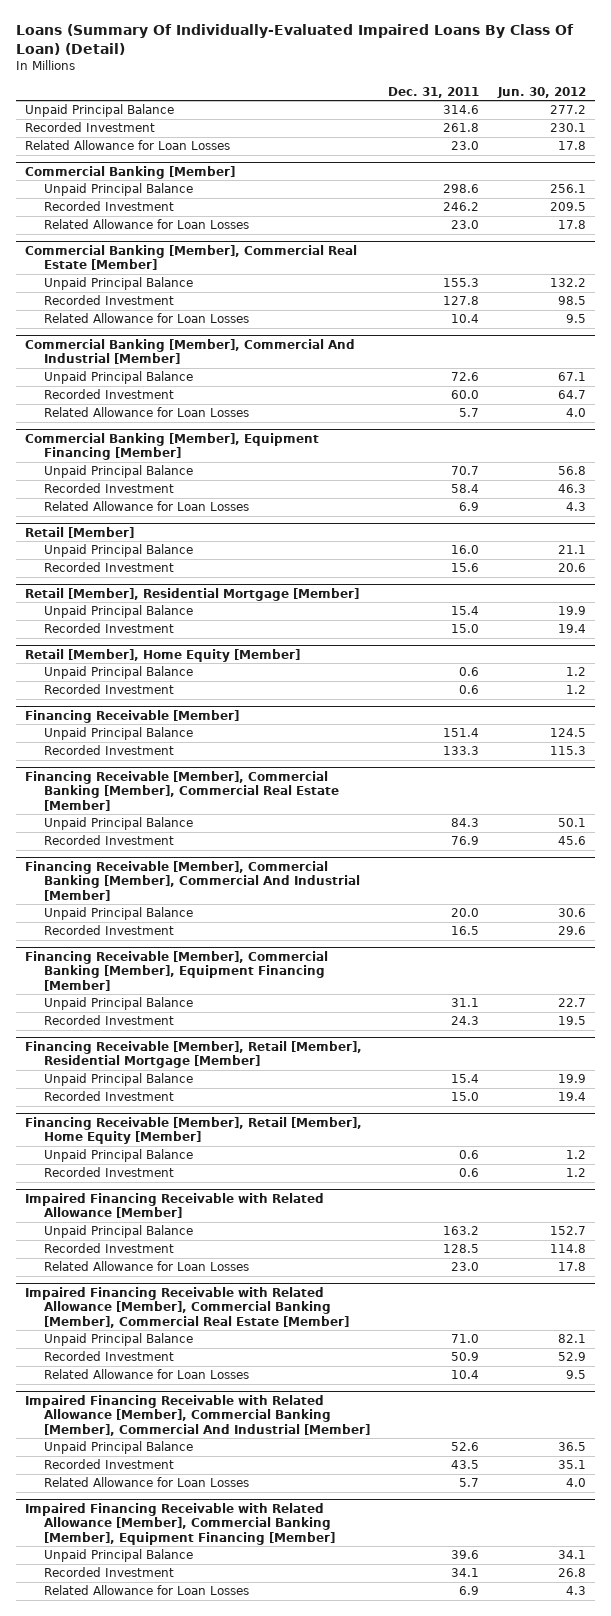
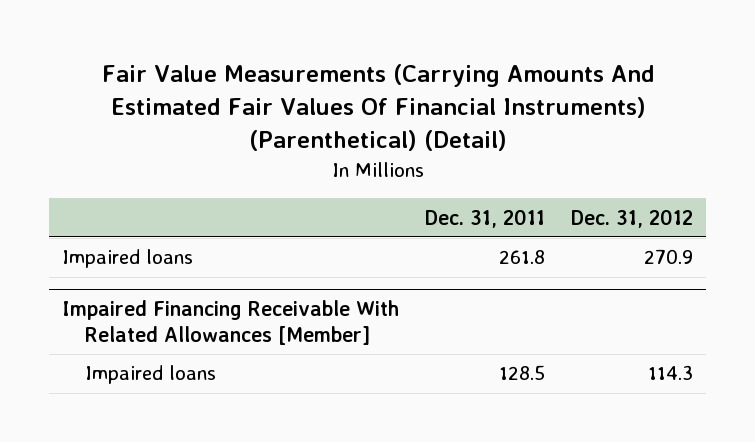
- Loans (Summary Of Individually-Evaluated Impaired Loans By Class Of Loan) (Detail)
+ Fair Value Measurements (Carrying Amounts And Estimated Fair Values Of Financial Instruments) (Parenthetical) (Detail)
- | Dec. 31, 2011 | Jun. 30, 2012
+ | Dec. 31, 2011 | Dec. 31, 2012
- Unpaid Principal Balance | 314.6 | 277.2
- Recorded Investment | 261.8 | 230.1
- Related Allowance for Loan Losses | 23.0 | 17.8
- Commercial Banking [Member]
- Unpaid Principal Balance | 298.6 | 256.1
- Recorded Investment | 246.2 | 209.5
- Related Allowance for Loan Losses | 23.0 | 17.8
- Commercial Banking [Member], Commercial Real Estate [Member]
- Unpaid Principal Balance | 155.3 | 132.2
- Recorded Investment | 127.8 | 98.5
- Related Allowance for Loan Losses | 10.4 | 9.5
- Commercial Banking [Member], Commercial And Industrial [Member]
- Unpaid Principal Balance | 72.6 | 67.1
- Recorded Investment | 60.0 | 64.7
- Related Allowance for Loan Losses | 5.7 | 4.0
- Commercial Banking [Member], Equipment Financing [Member]
- Unpaid Principal Balance | 70.7 | 56.8
- Recorded Investment | 58.4 | 46.3
- Related Allowance for Loan Losses | 6.9 | 4.3
- Retail [Member]
- Unpaid Principal Balance | 16.0 | 21.1
- Recorded Investment | 15.6 | 20.6
- Retail [Member], Residential Mortgage [Member]
- Unpaid Principal Balance | 15.4 | 19.9
- Recorded Investment | 15.0 | 19.4
- Retail [Member], Home Equity [Member]
- Unpaid Principal Balance | 0.6 | 1.2
- Recorded Investment | 0.6 | 1.2
- Financing Receivable [Member]
- Unpaid Principal Balance | 151.4 | 124.5
- Recorded Investment | 133.3 | 115.3
- Financing Receivable [Member], Commercial Banking [Member], Commercial Real Estate [Member]
- Unpaid Principal Balance | 84.3 | 50.1
- Recorded Investment | 76.9 | 45.6
- Financing Receivable [Member], Commercial Banking [Member], Commercial And Industrial [Member]
- Unpaid Principal Balance | 20.0 | 30.6
- Recorded Investment | 16.5 | 29.6
- Financing Receivable [Member], Commercial Banking [Member], Equipment Financing [Member]
- Unpaid Principal Balance | 31.1 | 22.7
- Recorded Investment | 24.3 | 19.5
- Financing Receivable [Member], Retail [Member], Residential Mortgage [Member]
- Unpaid Principal Balance | 15.4 | 19.9
- Recorded Investment | 15.0 | 19.4
- Financing Receivable [Member], Retail [Member], Home Equity [Member]
- Unpaid Principal Balance | 0.6 | 1.2
- Recorded Investment | 0.6 | 1.2
- Impaired Financing Receivable with Related Allowance [Member]
- Unpaid Principal Balance | 163.2 | 152.7
- Recorded Investment | 128.5 | 114.8
- Related Allowance for Loan Losses | 23.0 | 17.8
- Impaired Financing Receivable with Related Allowance [Member], Commercial Banking [Member], Commercial Real Estate [Member]
- Unpaid Principal Balance | 71.0 | 82.1
- Recorded Investment | 50.9 | 52.9
- Related Allowance for Loan Losses | 10.4 | 9.5
- Impaired Financing Receivable with Related Allowance [Member], Commercial Banking [Member], Commercial And Industrial [Member]
- Unpaid Principal Balance | 52.6 | 36.5
- Recorded Investment | 43.5 | 35.1
- Related Allowance for Loan Losses | 5.7 | 4.0
- Impaired Financing Receivable with Related Allowance [Member], Commercial Banking [Member], Equipment Financing [Member]
- Unpaid Principal Balance | 39.6 | 34.1
- Recorded Investment | 34.1 | 26.8
- Related Allowance for Loan Losses | 6.9 | 4.3
+ Impaired loans | 261.8 | 270.9
+ Impaired Financing Receivable With Related Allowances [Member]
+ Impaired loans | 128.5 | 114.3

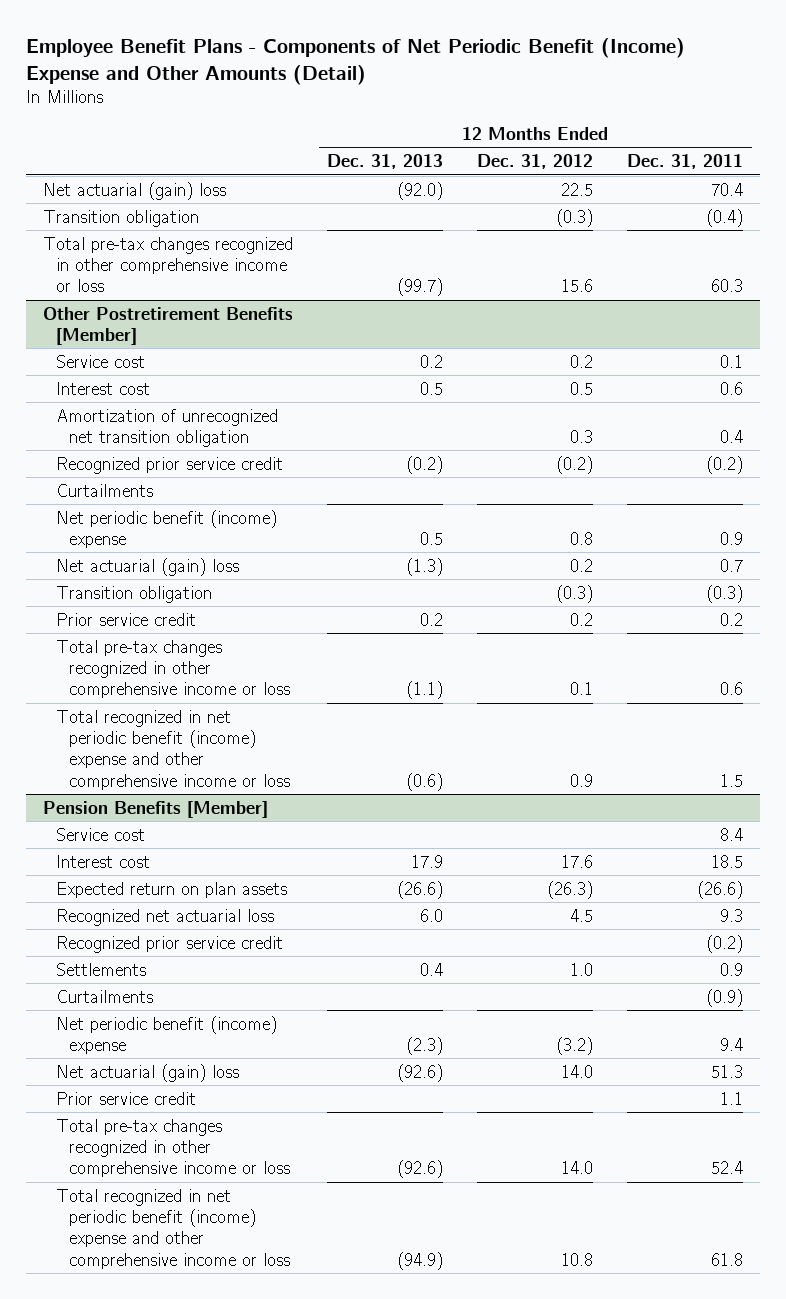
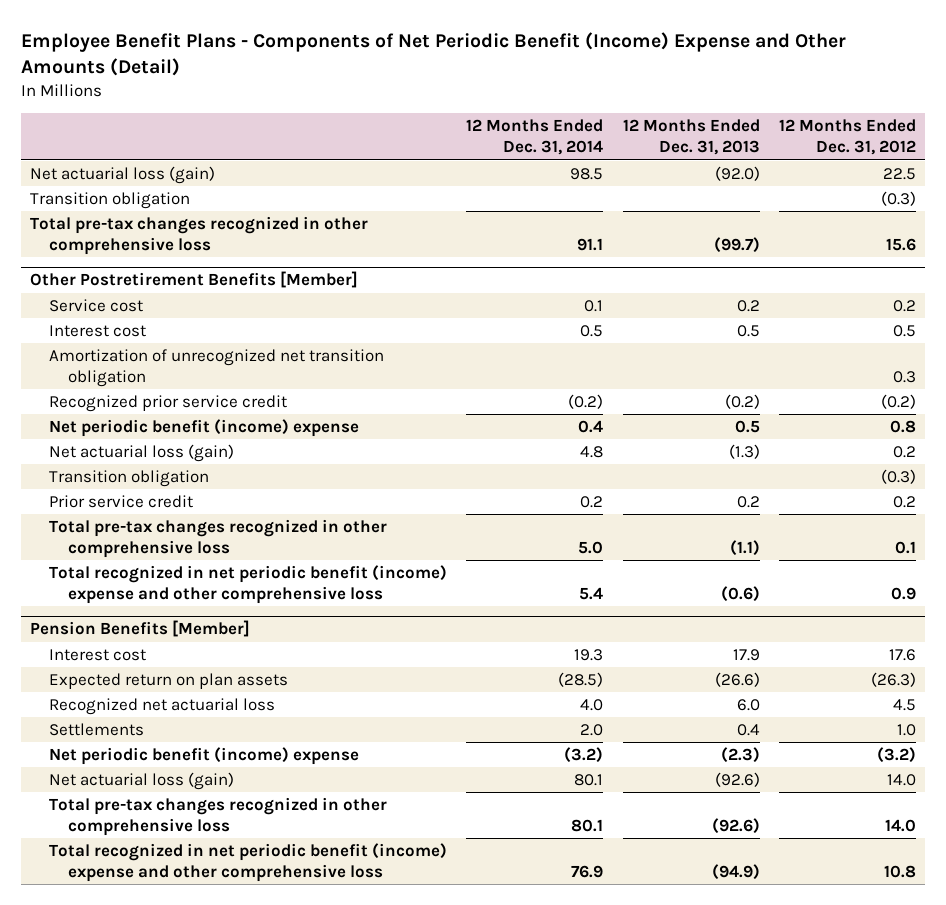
- | 12 Months Ended Dec. 31, 2013 | 12 Months Ended Dec. 31, 2012 | 12 Months Ended Dec. 31, 2011
+ | 12 Months Ended Dec. 31, 2014 | 12 Months Ended Dec. 31, 2013 | 12 Months Ended Dec. 31, 2012
- Net actuarial (gain) loss | (92.0) | 22.5 | 70.4
+ Net actuarial loss (gain) | 98.5 | (92.0) | 22.5
- Total pre-tax changes recognized in other comprehensive income or loss | (99.7) | 15.6 | 60.3
+ Total pre-tax changes recognized in other comprehensive loss | 91.1 | (99.7) | 15.6
@ Other Postretirement Benefits [Member]
- Curtailments
- Net actuarial (gain) loss | (1.3) | 0.2 | 0.7
+ Net actuarial loss (gain) | 4.8 | (1.3) | 0.2
- Total pre-tax changes recognized in other comprehensive income or loss | (1.1) | 0.1 | 0.6
- Total recognized in net periodic benefit (income) expense and other comprehensive income or loss | (0.6) | 0.9 | 1.5
+ Total pre-tax changes recognized in other comprehensive loss | 5.0 | (1.1) | 0.1
+ Total recognized in net periodic benefit (income) expense and other comprehensive loss | 5.4 | (0.6) | 0.9
@ Pension Benefits [Member]
- Service cost | | | 8.4
- Recognized prior service credit | | | (0.2)
- Curtailments | | | (0.9)
- Net actuarial (gain) loss | (92.6) | 14.0 | 51.3
- Prior service credit | | | 1.1
- Total pre-tax changes recognized in other comprehensive income or loss | (92.6) | 14.0 | 52.4
- Total recognized in net periodic benefit (income) expense and other comprehensive income or loss | (94.9) | 10.8 | 61.8
+ Net actuarial loss (gain) | 80.1 | (92.6) | 14.0
+ Total pre-tax changes recognized in other comprehensive loss | 80.1 | (92.6) | 14.0
+ Total recognized in net periodic benefit (income) expense and other comprehensive loss | 76.9 | (94.9) | 10.8

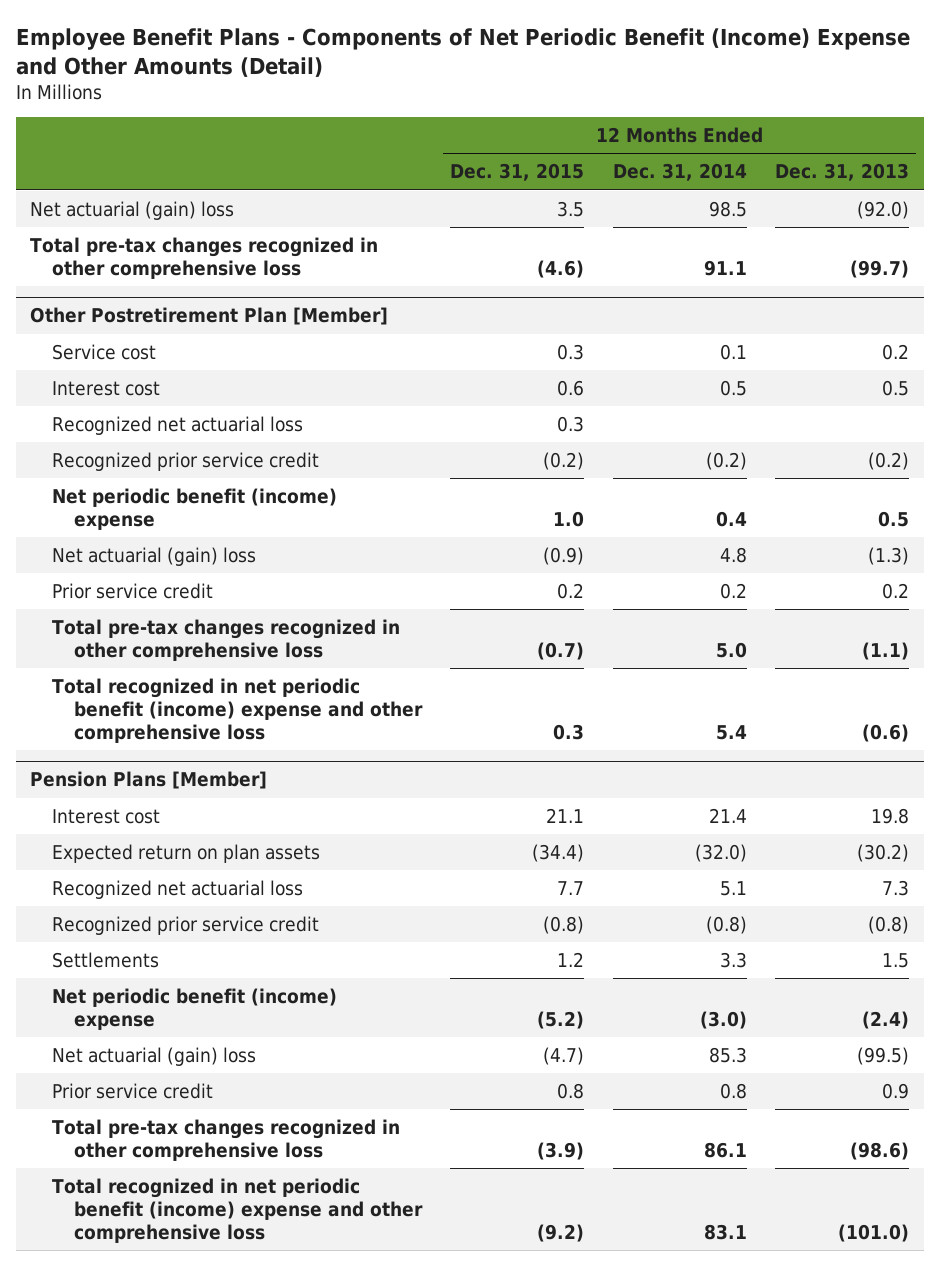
- | 12 Months Ended Dec. 31, 2014 | 12 Months Ended Dec. 31, 2013 | 12 Months Ended Dec. 31, 2012
+ | 12 Months Ended Dec. 31, 2015 | 12 Months Ended Dec. 31, 2014 | 12 Months Ended Dec. 31, 2013
- Net actuarial loss (gain) | 98.5 | (92.0) | 22.5
- Transition obligation | | | (0.3)
+ Net actuarial (gain) loss | 3.5 | 98.5 | (92.0)
- Other Postretirement Benefits [Member]
+ Other Postretirement Plan [Member]
- Amortization of unrecognized net transition obligation | | | 0.3
+ Recognized net actuarial loss | 0.3 | |
- Net actuarial loss (gain) | 4.8 | (1.3) | 0.2
- Transition obligation | | | (0.3)
+ Net actuarial (gain) loss | (0.9) | 4.8 | (1.3)
- Pension Benefits [Member]
- Interest cost | 19.3 | 17.9 | 17.6
- Expected return on plan assets | (28.5) | (26.6) | (26.3)
- Recognized net actuarial loss | 4.0 | 6.0 | 4.5
- Settlements | 2.0 | 0.4 | 1.0
- Net periodic benefit (income) expense | (3.2) | (2.3) | (3.2)
- Net actuarial loss (gain) | 80.1 | (92.6) | 14.0
- Total pre-tax changes recognized in other comprehensive loss | 80.1 | (92.6) | 14.0
- Total recognized in net periodic benefit (income) expense and other comprehensive loss | 76.9 | (94.9) | 10.8
+ Pension Plans [Member]
+ Interest cost | 21.1 | 21.4 | 19.8
+ Expected return on plan assets | (34.4) | (32.0) | (30.2)
+ Recognized net actuarial loss | 7.7 | 5.1 | 7.3
+ Recognized prior service credit | (0.8) | (0.8) | (0.8)
+ Settlements | 1.2 | 3.3 | 1.5
+ Net periodic benefit (income) expense | (5.2) | (3.0) | (2.4)
+ Net actuarial (gain) loss | (4.7) | 85.3 | (99.5)
+ Prior service credit | 0.8 | 0.8 | 0.9
+ Total pre-tax changes recognized in other comprehensive loss | (3.9) | 86.1 | (98.6)
+ Total recognized in net periodic benefit (income) expense and other comprehensive loss | (9.2) | 83.1 | (101.0)

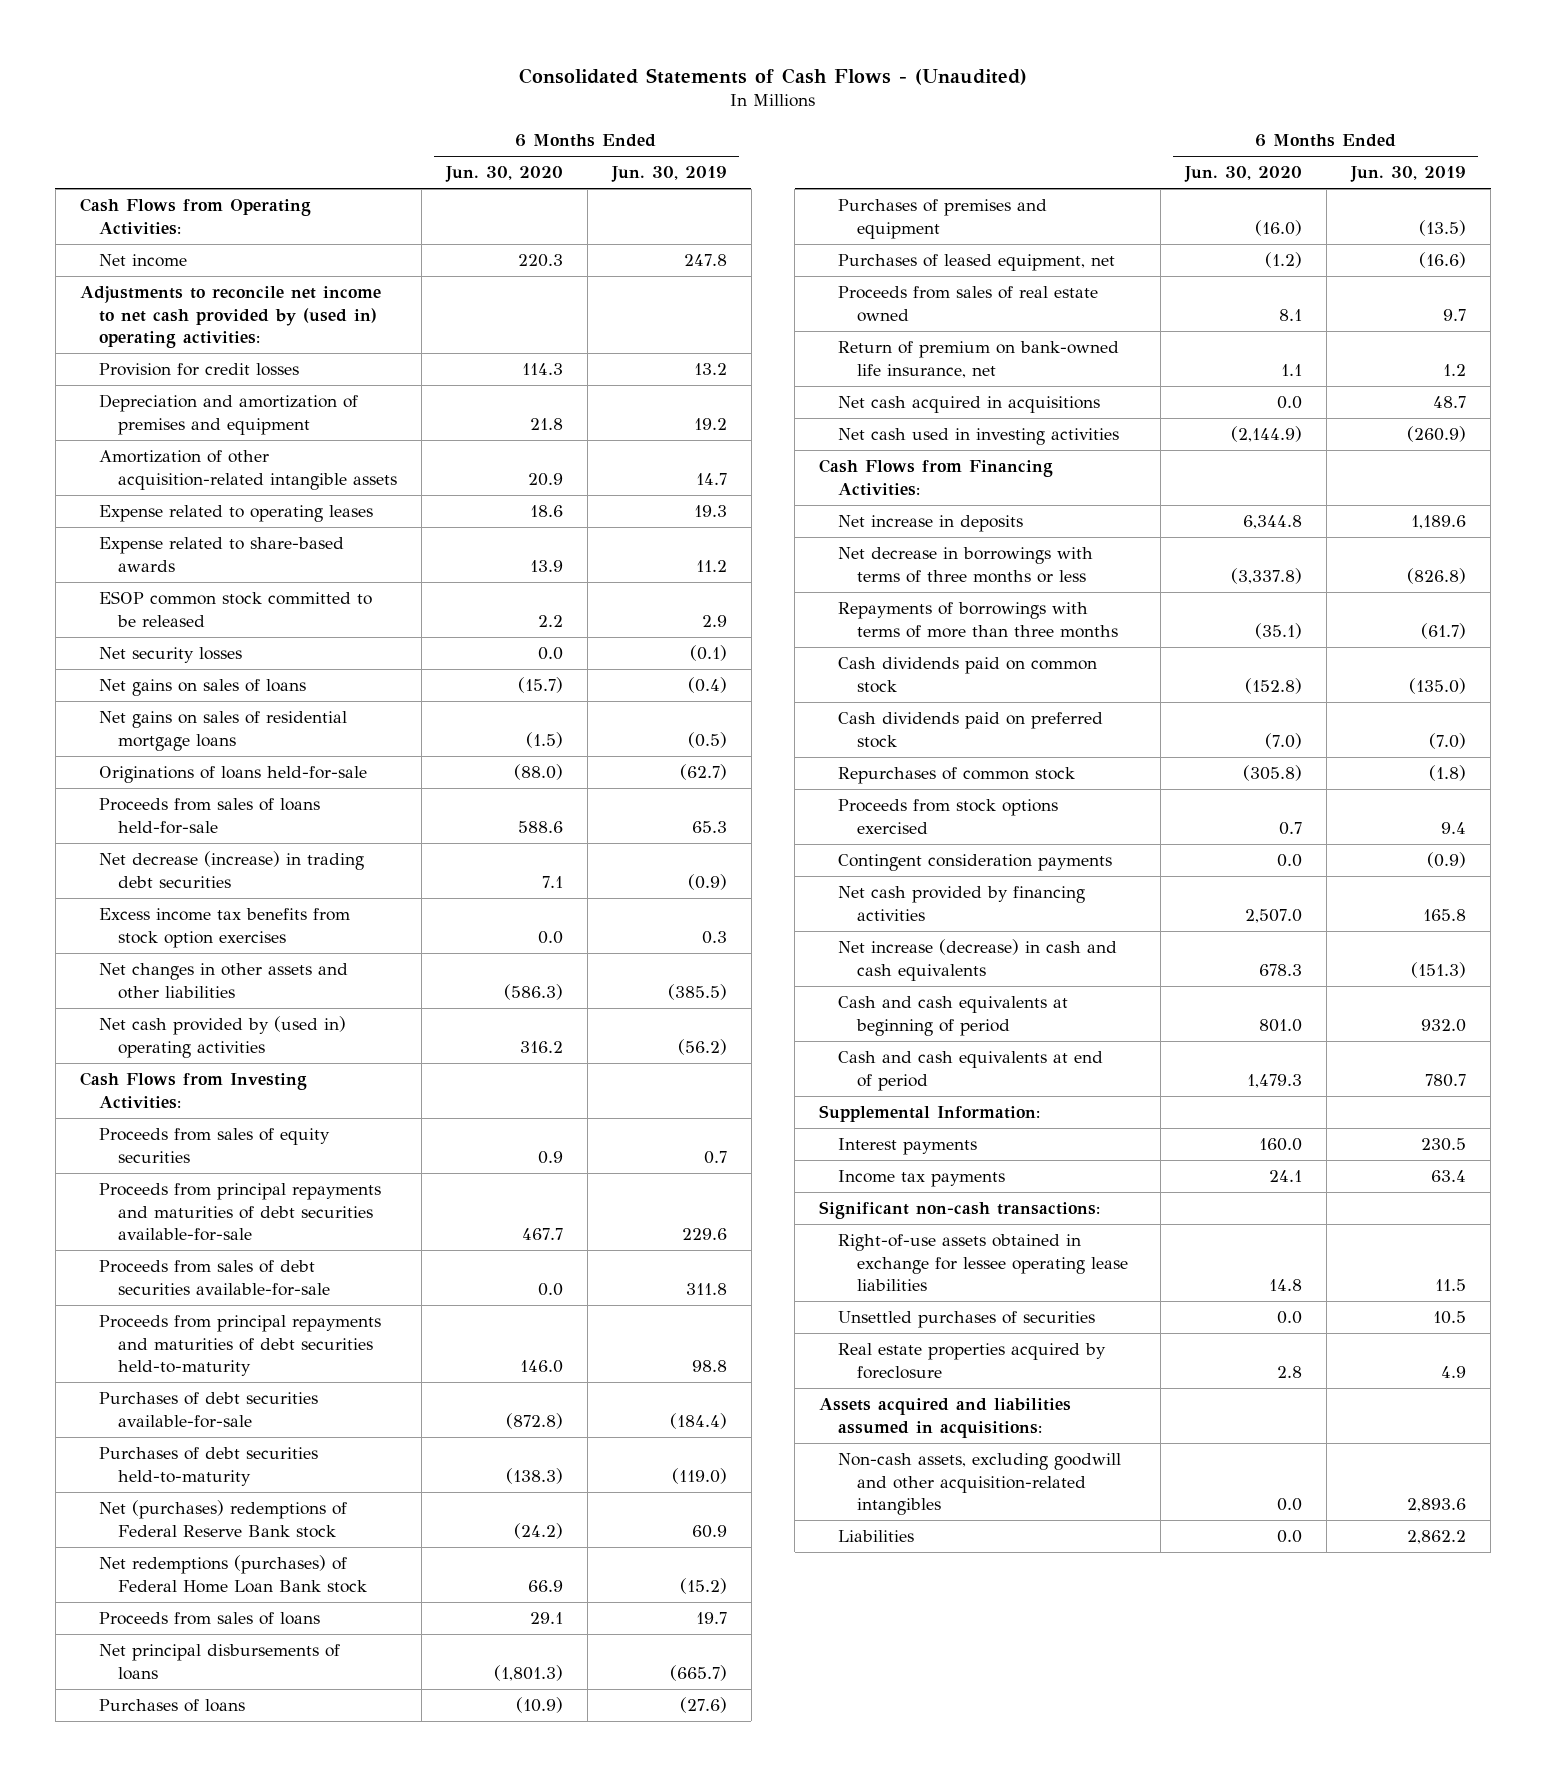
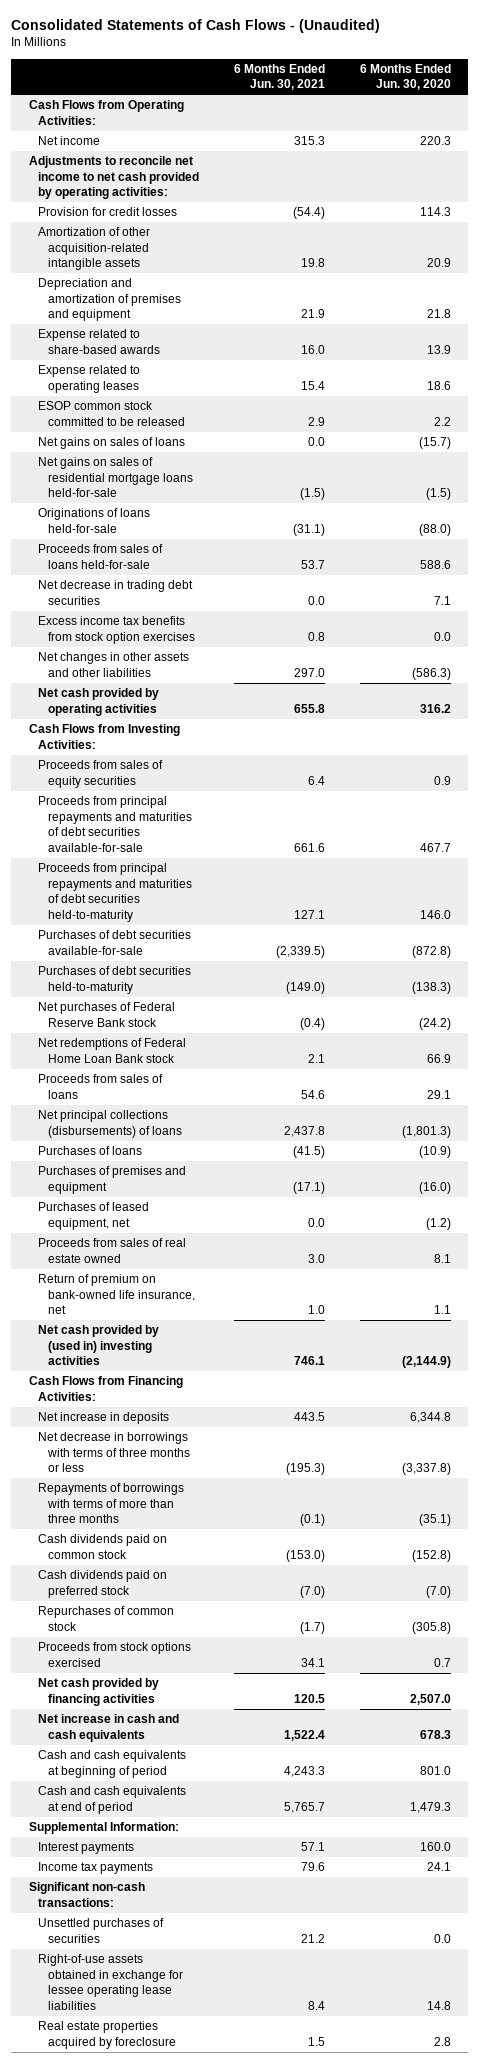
- | 6 Months Ended Jun. 30, 2020 | 6 Months Ended Jun. 30, 2019
+ | 6 Months Ended Jun. 30, 2021 | 6 Months Ended Jun. 30, 2020
- Adjustments to reconcile net income to net cash provided by (used in) operating activities:
+ Adjustments to reconcile net income to net cash provided by operating activities:
moved down: Depreciation and amortization of premises and equipment | 21.9 | 21.8
moved down: Expense related to operating leases | 15.4 | 18.6
- Net security losses | 0.0 | (0.1)
- Net gains on sales of residential mortgage loans | (1.5) | (0.5)
+ Net gains on sales of residential mortgage loans held-for-sale | (1.5) | (1.5)
- Net decrease (increase) in trading debt securities | 7.1 | (0.9)
+ Net decrease in trading debt securities | 0.0 | 7.1
- Net cash provided by (used in) operating activities | 316.2 | (56.2)
+ Net cash provided by operating activities | 655.8 | 316.2
- Proceeds from sales of debt securities available-for-sale | 0.0 | 311.8
- Net (purchases) redemptions of Federal Reserve Bank stock | (24.2) | 60.9
- Net redemptions (purchases) of Federal Home Loan Bank stock | 66.9 | (15.2)
+ Net purchases of Federal Reserve Bank stock | (0.4) | (24.2)
+ Net redemptions of Federal Home Loan Bank stock | 2.1 | 66.9
- Net principal disbursements of loans | (1,801.3) | (665.7)
+ Net principal collections (disbursements) of loans | 2,437.8 | (1,801.3)
- Net cash acquired in acquisitions | 0.0 | 48.7
- Net cash used in investing activities | (2,144.9) | (260.9)
+ Net cash provided by (used in) investing activities | 746.1 | (2,144.9)
- Contingent consideration payments | 0.0 | (0.9)
- Net increase (decrease) in cash and cash equivalents | 678.3 | (151.3)
+ Net increase in cash and cash equivalents | 1,522.4 | 678.3
moved down: Right-of-use assets obtained in exchange for lessee operating lease liabilities | 8.4 | 14.8
- Assets acquired and liabilities assumed in acquisitions:
- Non-cash assets, excluding goodwill and other acquisition-related intangibles | 0.0 | 2,893.6
- Liabilities | 0.0 | 2,862.2

